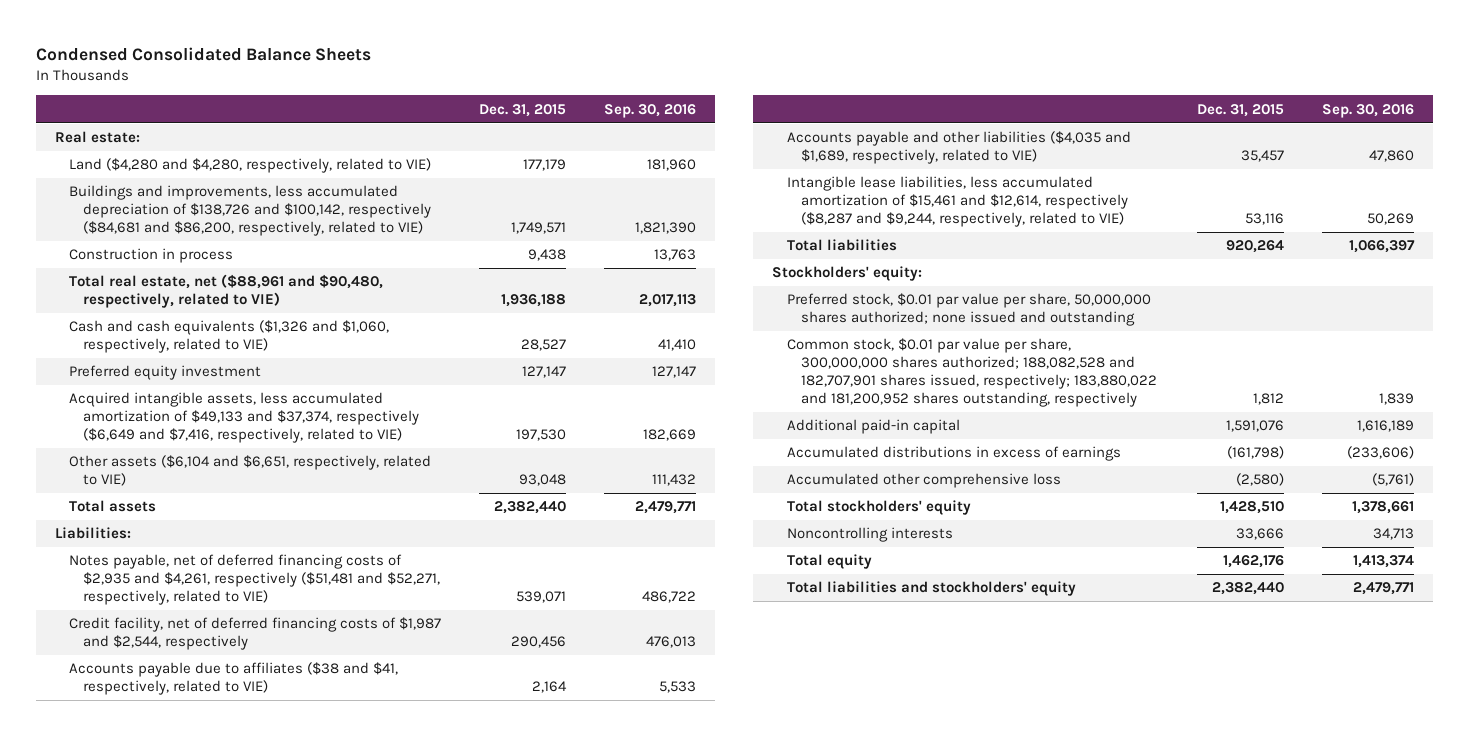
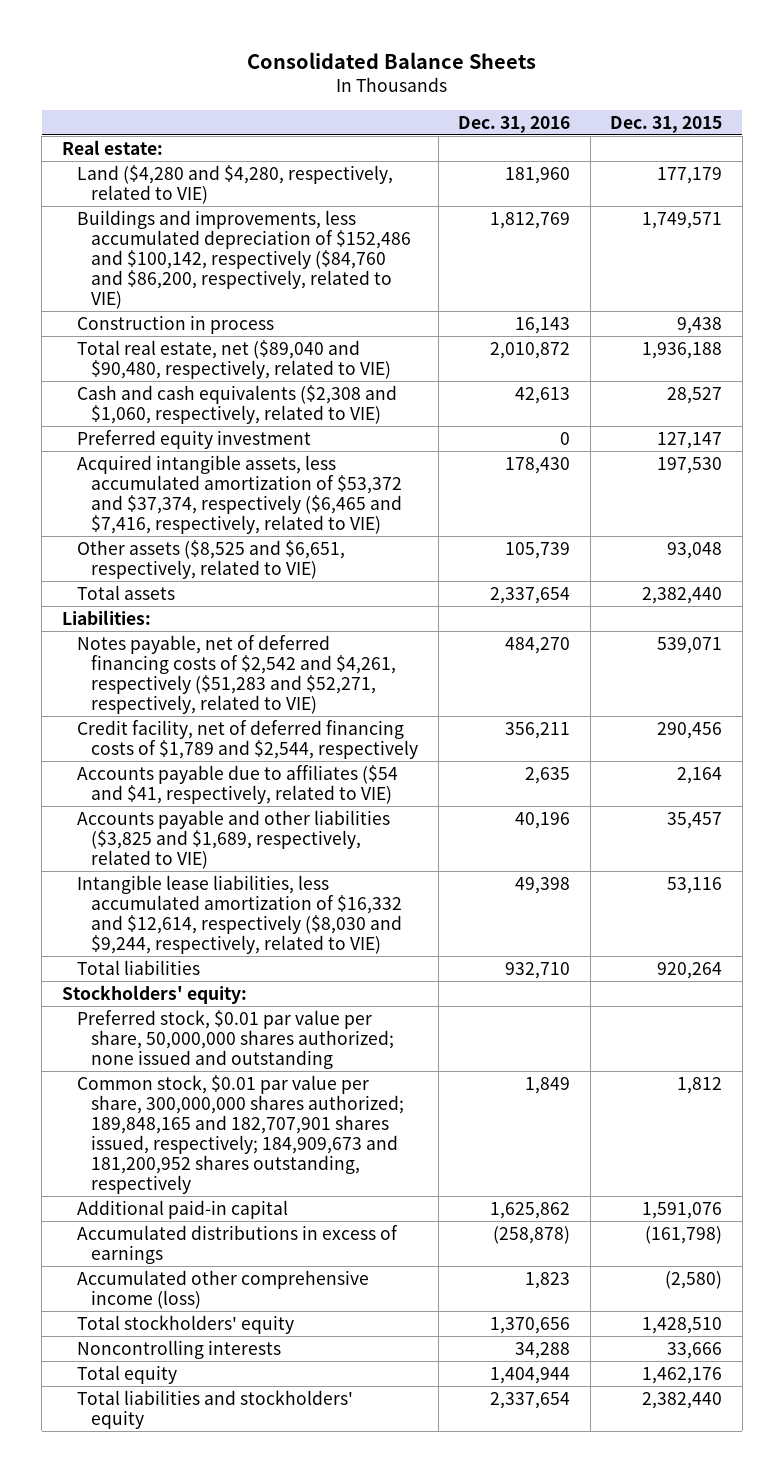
- Condensed Consolidated Balance Sheets
+ Consolidated Balance Sheets
- | Dec. 31, 2015 | Sep. 30, 2016
+ | Dec. 31, 2016 | Dec. 31, 2015
- Buildings and improvements, less accumulated depreciation of $138,726 and $100,142, respectively ($84,681 and $86,200, respectively, related to VIE) | 1,749,571 | 1,821,390
+ Buildings and improvements, less accumulated depreciation of $152,486 and $100,142, respectively ($84,760 and $86,200, respectively, related to VIE) | 1,812,769 | 1,749,571
- Total real estate, net ($88,961 and $90,480, respectively, related to VIE) | 1,936,188 | 2,017,113
- Cash and cash equivalents ($1,326 and $1,060, respectively, related to VIE) | 28,527 | 41,410
+ Total real estate, net ($89,040 and $90,480, respectively, related to VIE) | 2,010,872 | 1,936,188
+ Cash and cash equivalents ($2,308 and $1,060, respectively, related to VIE) | 42,613 | 28,527
- Acquired intangible assets, less accumulated amortization of $49,133 and $37,374, respectively ($6,649 and $7,416, respectively, related to VIE) | 197,530 | 182,669
- Other assets ($6,104 and $6,651, respectively, related to VIE) | 93,048 | 111,432
+ Acquired intangible assets, less accumulated amortization of $53,372 and $37,374, respectively ($6,465 and $7,416, respectively, related to VIE) | 178,430 | 197,530
+ Other assets ($8,525 and $6,651, respectively, related to VIE) | 105,739 | 93,048
- Notes payable, net of deferred financing costs of $2,935 and $4,261, respectively ($51,481 and $52,271, respectively, related to VIE) | 539,071 | 486,722
- Credit facility, net of deferred financing costs of $1,987 and $2,544, respectively | 290,456 | 476,013
- Accounts payable due to affiliates ($38 and $41, respectively, related to VIE) | 2,164 | 5,533
- Accounts payable and other liabilities ($4,035 and $1,689, respectively, related to VIE) | 35,457 | 47,860
- Intangible lease liabilities, less accumulated amortization of $15,461 and $12,614, respectively ($8,287 and $9,244, respectively, related to VIE) | 53,116 | 50,269
+ Notes payable, net of deferred financing costs of $2,542 and $4,261, respectively ($51,283 and $52,271, respectively, related to VIE) | 484,270 | 539,071
+ Credit facility, net of deferred financing costs of $1,789 and $2,544, respectively | 356,211 | 290,456
+ Accounts payable due to affiliates ($54 and $41, respectively, related to VIE) | 2,635 | 2,164
+ Accounts payable and other liabilities ($3,825 and $1,689, respectively, related to VIE) | 40,196 | 35,457
+ Intangible lease liabilities, less accumulated amortization of $16,332 and $12,614, respectively ($8,030 and $9,244, respectively, related to VIE) | 49,398 | 53,116
- Common stock, $0.01 par value per share, 300,000,000 shares authorized; 188,082,528 and 182,707,901 shares issued, respectively; 183,880,022 and 181,200,952 shares outstanding, respectively | 1,812 | 1,839
+ Common stock, $0.01 par value per share, 300,000,000 shares authorized; 189,848,165 and 182,707,901 shares issued, respectively; 184,909,673 and 181,200,952 shares outstanding, respectively | 1,849 | 1,812
- Accumulated other comprehensive loss | (2,580) | (5,761)
+ Accumulated other comprehensive income (loss) | 1,823 | (2,580)

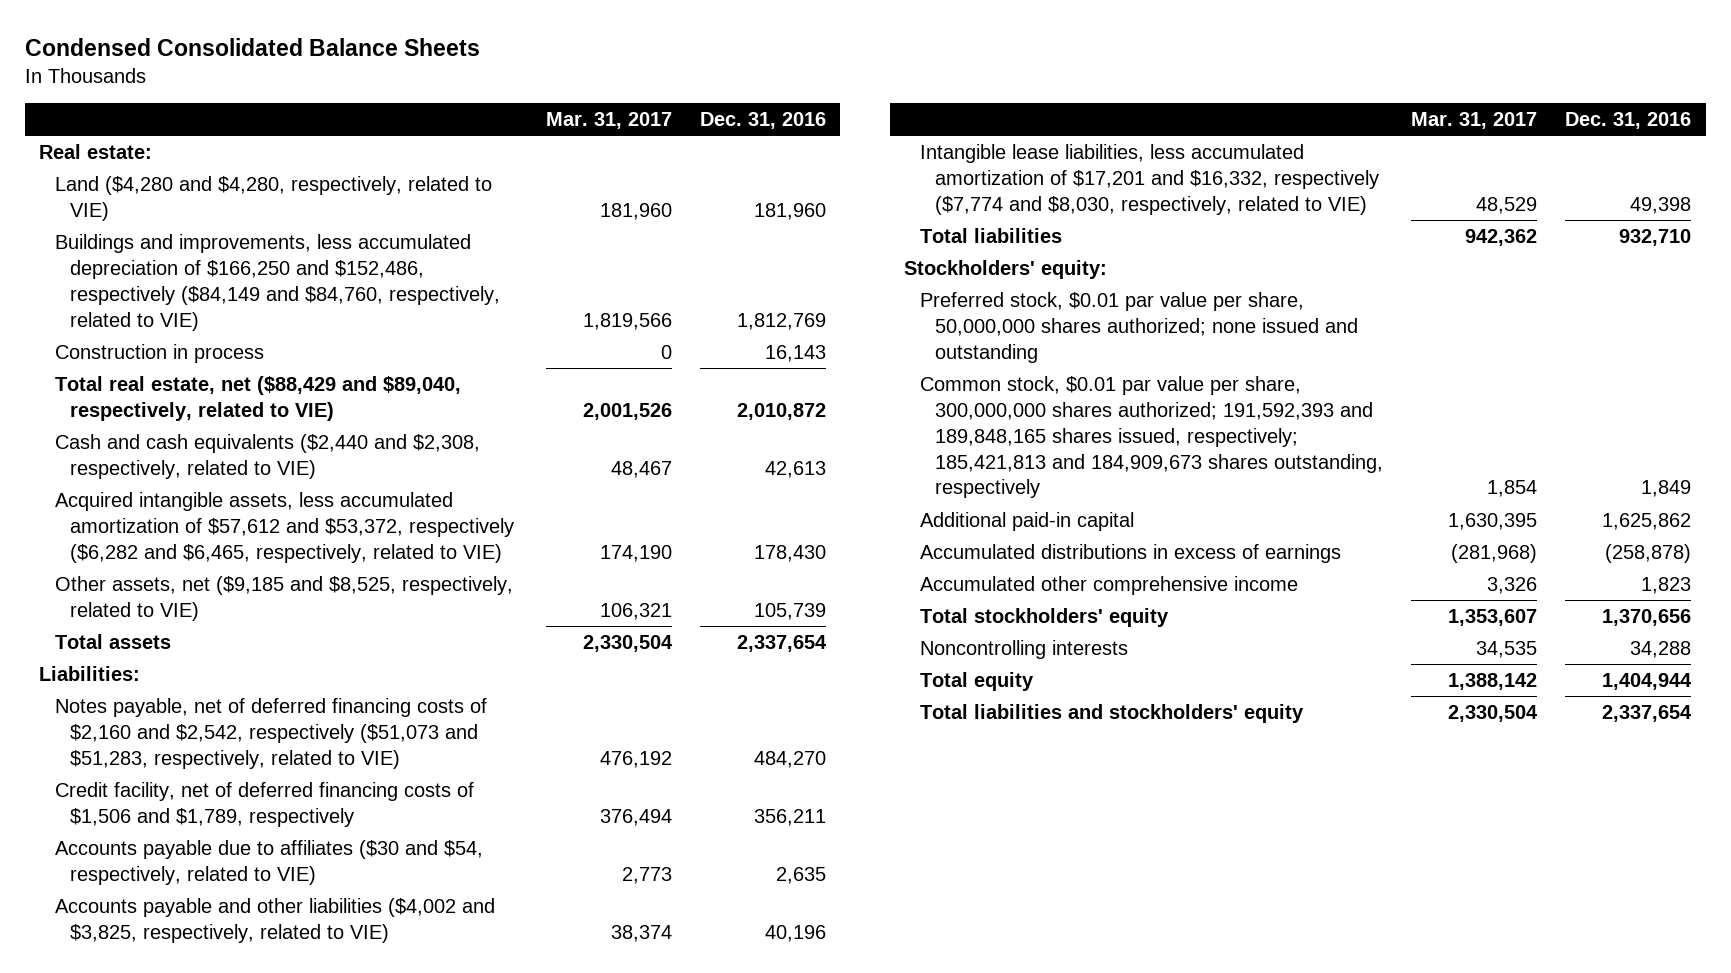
- Consolidated Balance Sheets
+ Condensed Consolidated Balance Sheets
- | Dec. 31, 2016 | Dec. 31, 2015
+ | Mar. 31, 2017 | Dec. 31, 2016
- Buildings and improvements, less accumulated depreciation of $152,486 and $100,142, respectively ($84,760 and $86,200, respectively, related to VIE) | 1,812,769 | 1,749,571
+ Buildings and improvements, less accumulated depreciation of $166,250 and $152,486, respectively ($84,149 and $84,760, respectively, related to VIE) | 1,819,566 | 1,812,769
- Total real estate, net ($89,040 and $90,480, respectively, related to VIE) | 2,010,872 | 1,936,188
- Cash and cash equivalents ($2,308 and $1,060, respectively, related to VIE) | 42,613 | 28,527
- Preferred equity investment | 0 | 127,147
- Acquired intangible assets, less accumulated amortization of $53,372 and $37,374, respectively ($6,465 and $7,416, respectively, related to VIE) | 178,430 | 197,530
- Other assets ($8,525 and $6,651, respectively, related to VIE) | 105,739 | 93,048
+ Total real estate, net ($88,429 and $89,040, respectively, related to VIE) | 2,001,526 | 2,010,872
+ Cash and cash equivalents ($2,440 and $2,308, respectively, related to VIE) | 48,467 | 42,613
+ Acquired intangible assets, less accumulated amortization of $57,612 and $53,372, respectively ($6,282 and $6,465, respectively, related to VIE) | 174,190 | 178,430
+ Other assets, net ($9,185 and $8,525, respectively, related to VIE) | 106,321 | 105,739
- Notes payable, net of deferred financing costs of $2,542 and $4,261, respectively ($51,283 and $52,271, respectively, related to VIE) | 484,270 | 539,071
- Credit facility, net of deferred financing costs of $1,789 and $2,544, respectively | 356,211 | 290,456
- Accounts payable due to affiliates ($54 and $41, respectively, related to VIE) | 2,635 | 2,164
- Accounts payable and other liabilities ($3,825 and $1,689, respectively, related to VIE) | 40,196 | 35,457
- Intangible lease liabilities, less accumulated amortization of $16,332 and $12,614, respectively ($8,030 and $9,244, respectively, related to VIE) | 49,398 | 53,116
+ Notes payable, net of deferred financing costs of $2,160 and $2,542, respectively ($51,073 and $51,283, respectively, related to VIE) | 476,192 | 484,270
+ Credit facility, net of deferred financing costs of $1,506 and $1,789, respectively | 376,494 | 356,211
+ Accounts payable due to affiliates ($30 and $54, respectively, related to VIE) | 2,773 | 2,635
+ Accounts payable and other liabilities ($4,002 and $3,825, respectively, related to VIE) | 38,374 | 40,196
+ Intangible lease liabilities, less accumulated amortization of $17,201 and $16,332, respectively ($7,774 and $8,030, respectively, related to VIE) | 48,529 | 49,398
- Common stock, $0.01 par value per share, 300,000,000 shares authorized; 189,848,165 and 182,707,901 shares issued, respectively; 184,909,673 and 181,200,952 shares outstanding, respectively | 1,849 | 1,812
+ Common stock, $0.01 par value per share, 300,000,000 shares authorized; 191,592,393 and 189,848,165 shares issued, respectively; 185,421,813 and 184,909,673 shares outstanding, respectively | 1,854 | 1,849
- Accumulated other comprehensive income (loss) | 1,823 | (2,580)
+ Accumulated other comprehensive income | 3,326 | 1,823

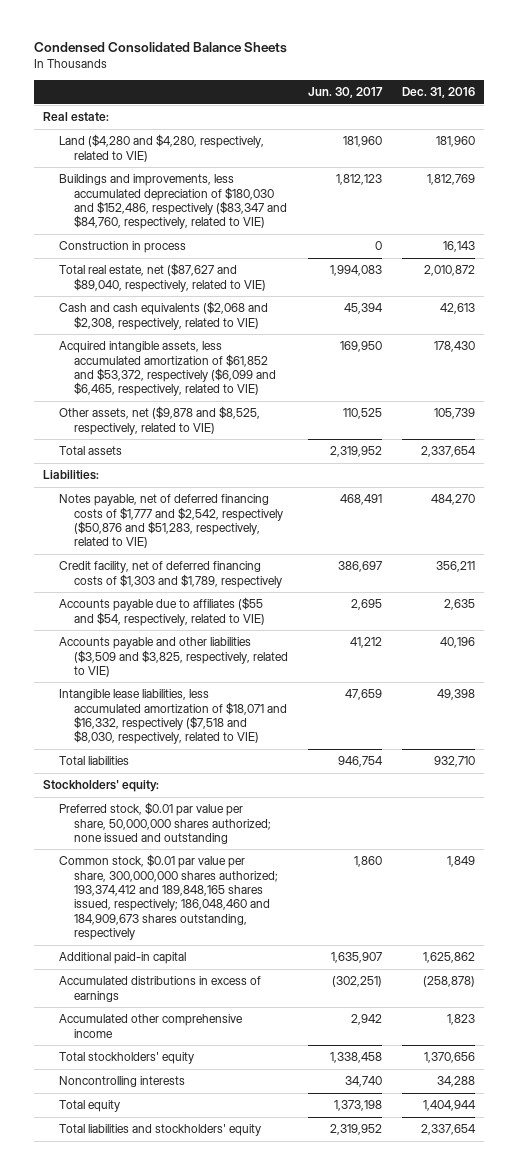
- | Mar. 31, 2017 | Dec. 31, 2016
+ | Jun. 30, 2017 | Dec. 31, 2016
- Buildings and improvements, less accumulated depreciation of $166,250 and $152,486, respectively ($84,149 and $84,760, respectively, related to VIE) | 1,819,566 | 1,812,769
+ Buildings and improvements, less accumulated depreciation of $180,030 and $152,486, respectively ($83,347 and $84,760, respectively, related to VIE) | 1,812,123 | 1,812,769
- Total real estate, net ($88,429 and $89,040, respectively, related to VIE) | 2,001,526 | 2,010,872
- Cash and cash equivalents ($2,440 and $2,308, respectively, related to VIE) | 48,467 | 42,613
- Acquired intangible assets, less accumulated amortization of $57,612 and $53,372, respectively ($6,282 and $6,465, respectively, related to VIE) | 174,190 | 178,430
- Other assets, net ($9,185 and $8,525, respectively, related to VIE) | 106,321 | 105,739
+ Total real estate, net ($87,627 and $89,040, respectively, related to VIE) | 1,994,083 | 2,010,872
+ Cash and cash equivalents ($2,068 and $2,308, respectively, related to VIE) | 45,394 | 42,613
+ Acquired intangible assets, less accumulated amortization of $61,852 and $53,372, respectively ($6,099 and $6,465, respectively, related to VIE) | 169,950 | 178,430
+ Other assets, net ($9,878 and $8,525, respectively, related to VIE) | 110,525 | 105,739
- Notes payable, net of deferred financing costs of $2,160 and $2,542, respectively ($51,073 and $51,283, respectively, related to VIE) | 476,192 | 484,270
- Credit facility, net of deferred financing costs of $1,506 and $1,789, respectively | 376,494 | 356,211
- Accounts payable due to affiliates ($30 and $54, respectively, related to VIE) | 2,773 | 2,635
- Accounts payable and other liabilities ($4,002 and $3,825, respectively, related to VIE) | 38,374 | 40,196
- Intangible lease liabilities, less accumulated amortization of $17,201 and $16,332, respectively ($7,774 and $8,030, respectively, related to VIE) | 48,529 | 49,398
+ Notes payable, net of deferred financing costs of $1,777 and $2,542, respectively ($50,876 and $51,283, respectively, related to VIE) | 468,491 | 484,270
+ Credit facility, net of deferred financing costs of $1,303 and $1,789, respectively | 386,697 | 356,211
+ Accounts payable due to affiliates ($55 and $54, respectively, related to VIE) | 2,695 | 2,635
+ Accounts payable and other liabilities ($3,509 and $3,825, respectively, related to VIE) | 41,212 | 40,196
+ Intangible lease liabilities, less accumulated amortization of $18,071 and $16,332, respectively ($7,518 and $8,030, respectively, related to VIE) | 47,659 | 49,398
- Common stock, $0.01 par value per share, 300,000,000 shares authorized; 191,592,393 and 189,848,165 shares issued, respectively; 185,421,813 and 184,909,673 shares outstanding, respectively | 1,854 | 1,849
+ Common stock, $0.01 par value per share, 300,000,000 shares authorized; 193,374,412 and 189,848,165 shares issued, respectively; 186,048,460 and 184,909,673 shares outstanding, respectively | 1,860 | 1,849

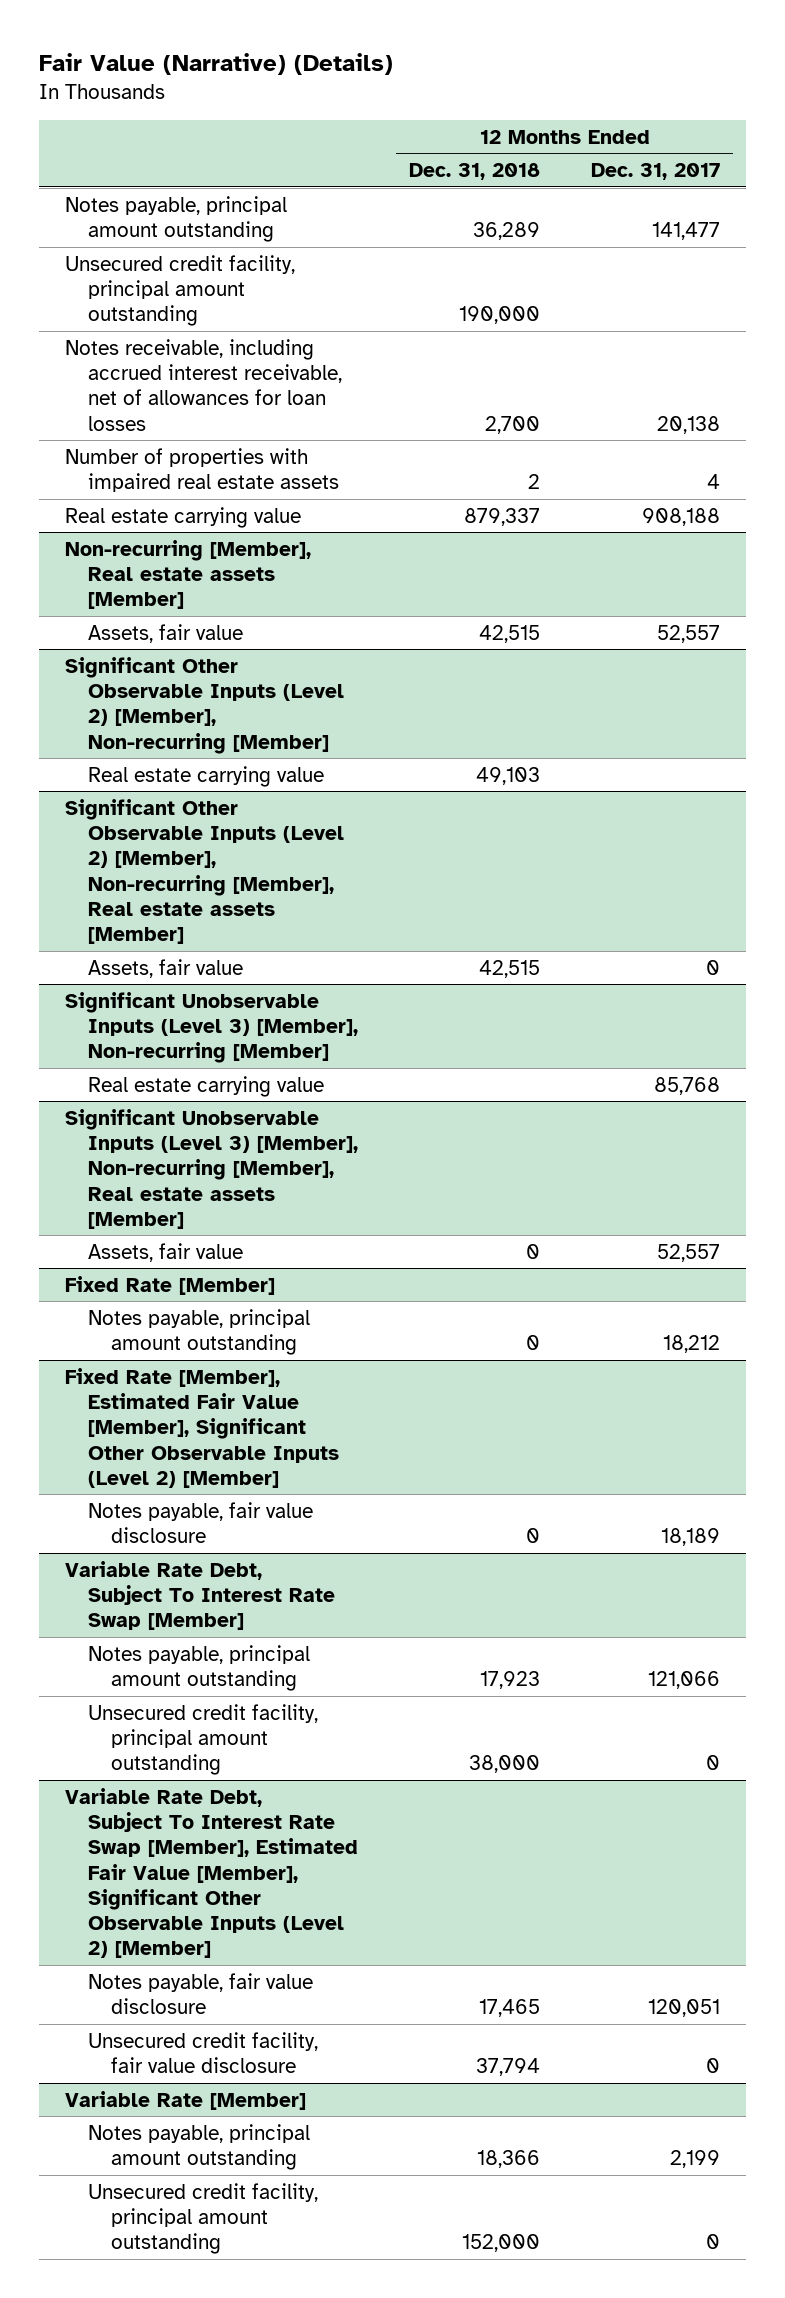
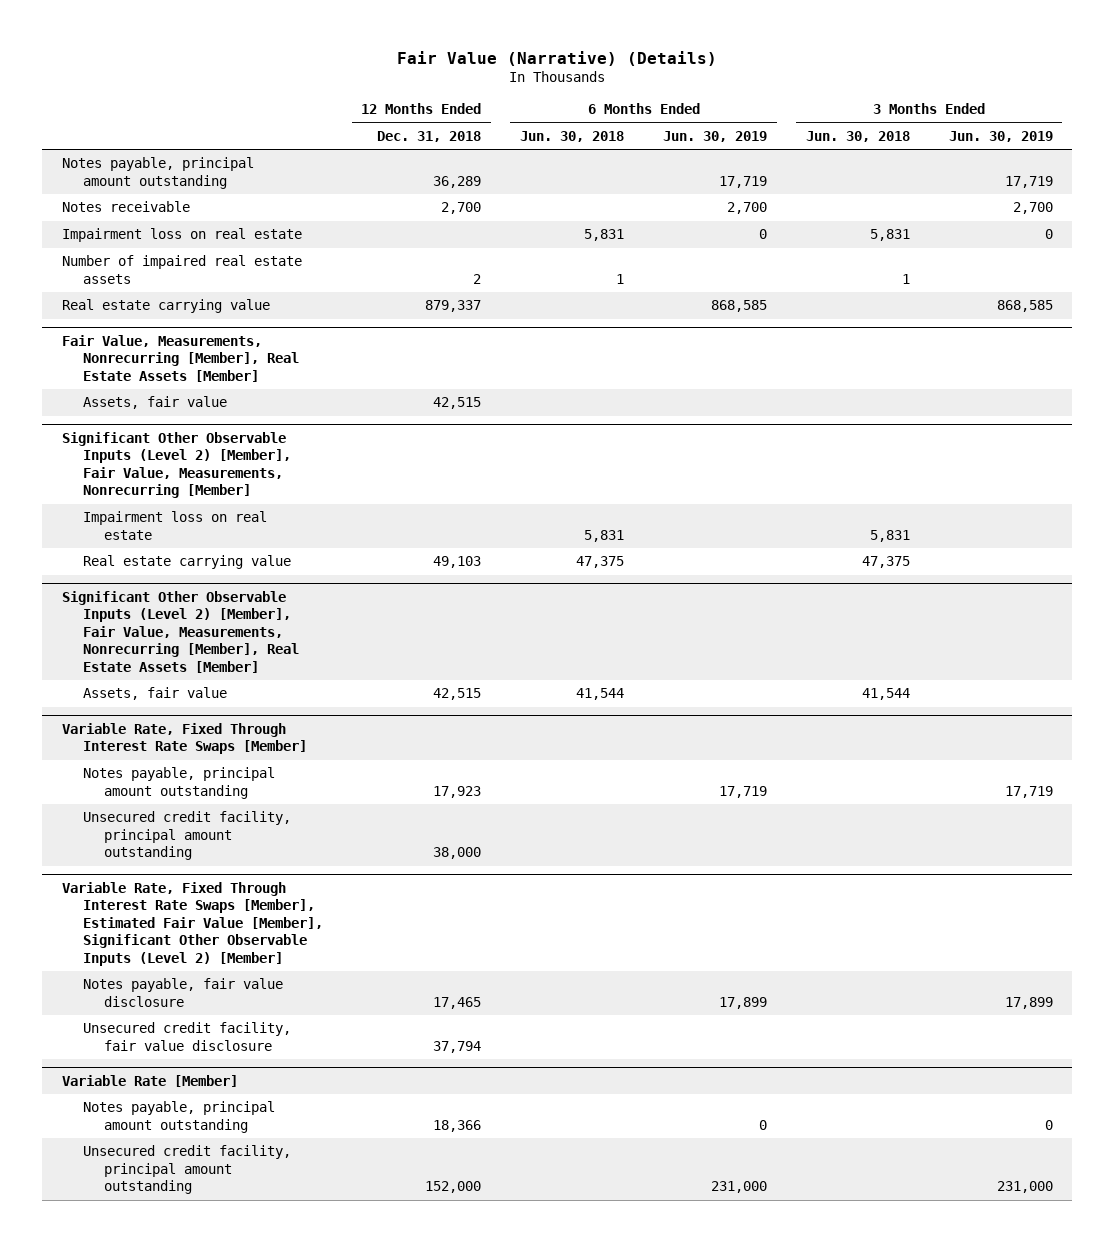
- | 12 Months Ended Dec. 31, 2018 | 12 Months Ended Dec. 31, 2017
+ | 12 Months Ended Dec. 31, 2018 | 6 Months Ended Jun. 30, 2018 | 6 Months Ended Jun. 30, 2019 | 3 Months Ended Jun. 30, 2018 | 3 Months Ended Jun. 30, 2019
- Unsecured credit facility, principal amount outstanding | 190,000 |
- Notes receivable, including accrued interest receivable, net of allowances for loan losses | 2,700 | 20,138
- Number of properties with impaired real estate assets | 2 | 4
+ Notes receivable | 2,700 | | 2,700 | | 2,700
+ Impairment loss on real estate | | 5,831 | 0 | 5,831 | 0
+ Number of impaired real estate assets | 2 | 1 | | 1 |
- Non-recurring [Member], Real estate assets [Member]
+ Fair Value, Measurements, Nonrecurring [Member], Real Estate Assets [Member]
- Significant Other Observable Inputs (Level 2) [Member], Non-recurring [Member]
+ Significant Other Observable Inputs (Level 2) [Member], Fair Value, Measurements, Nonrecurring [Member]
+ Impairment loss on real estate | | 5,831 | | 5,831 |
- Significant Other Observable Inputs (Level 2) [Member], Non-recurring [Member], Real estate assets [Member]
+ Significant Other Observable Inputs (Level 2) [Member], Fair Value, Measurements, Nonrecurring [Member], Real Estate Assets [Member]
- Significant Unobservable Inputs (Level 3) [Member], Non-recurring [Member]
- Real estate carrying value | | 85,768
- Significant Unobservable Inputs (Level 3) [Member], Non-recurring [Member], Real estate assets [Member]
- Assets, fair value | 0 | 52,557
- Fixed Rate [Member]
- Notes payable, principal amount outstanding | 0 | 18,212
- Fixed Rate [Member], Estimated Fair Value [Member], Significant Other Observable Inputs (Level 2) [Member]
- Notes payable, fair value disclosure | 0 | 18,189
- Variable Rate Debt, Subject To Interest Rate Swap [Member]
+ Variable Rate, Fixed Through Interest Rate Swaps [Member]
- Variable Rate Debt, Subject To Interest Rate Swap [Member], Estimated Fair Value [Member], Significant Other Observable Inputs (Level 2) [Member]
+ Variable Rate, Fixed Through Interest Rate Swaps [Member], Estimated Fair Value [Member], Significant Other Observable Inputs (Level 2) [Member]

